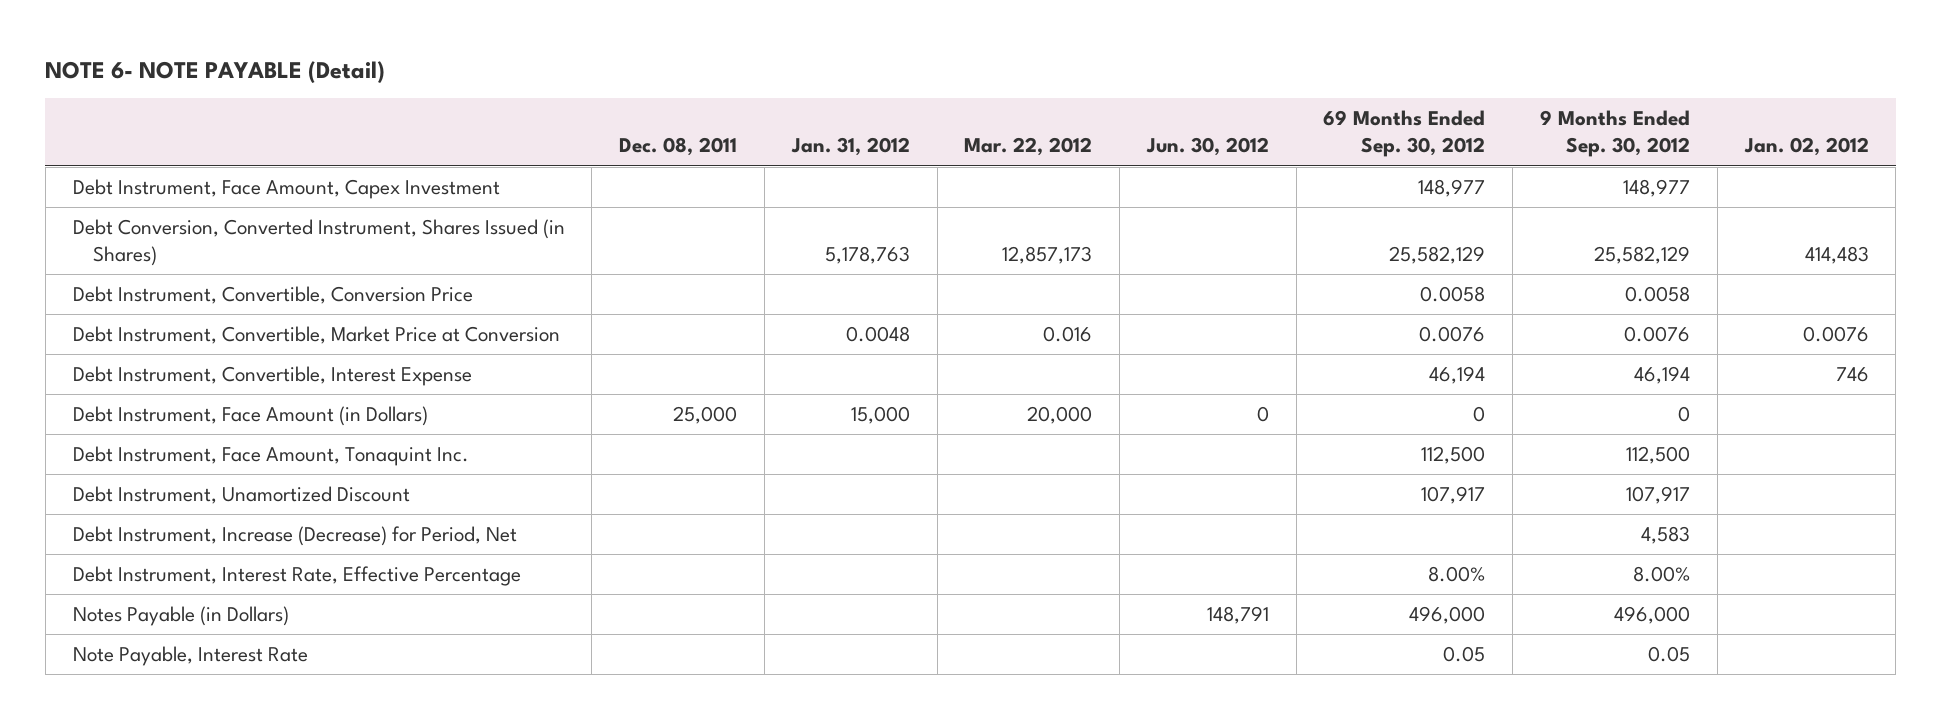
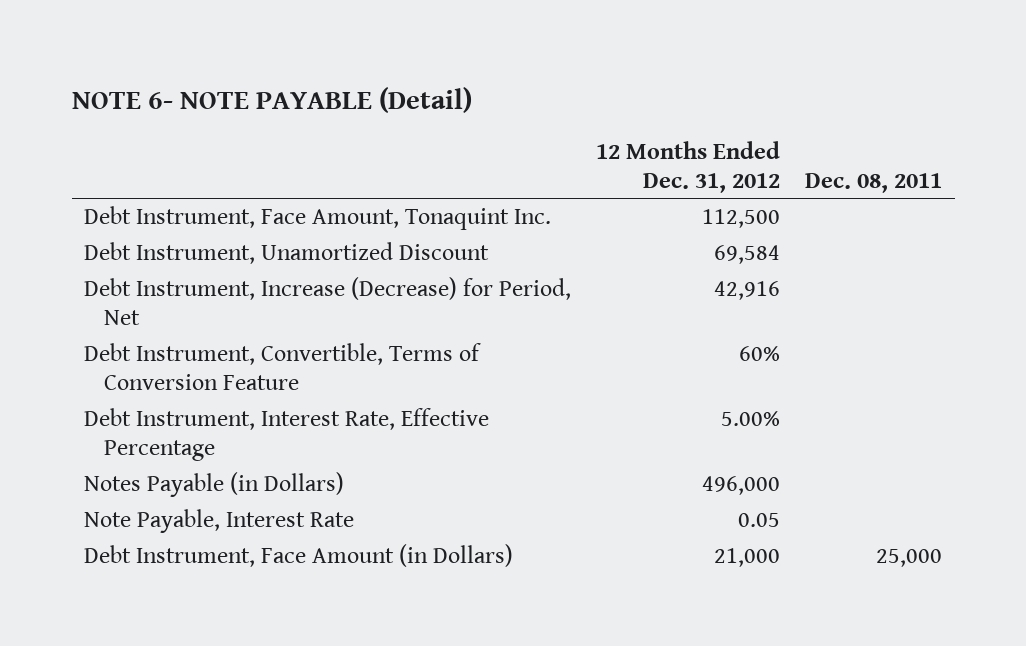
- | Dec. 08, 2011 | Jan. 31, 2012 | Mar. 22, 2012 | Jun. 30, 2012 | 69 Months Ended Sep. 30, 2012 | 9 Months Ended Sep. 30, 2012 | Jan. 02, 2012
+ | 12 Months Ended Dec. 31, 2012 | Dec. 08, 2011
- Debt Instrument, Face Amount, Capex Investment | | | | | 148,977 | 148,977 |
- Debt Conversion, Converted Instrument, Shares Issued (in Shares) | | 5,178,763 | 12,857,173 | | 25,582,129 | 25,582,129 | 414,483
- Debt Instrument, Convertible, Conversion Price | | | | | 0.0058 | 0.0058 |
- Debt Instrument, Convertible, Market Price at Conversion | | 0.0048 | 0.016 | | 0.0076 | 0.0076 | 0.0076
- Debt Instrument, Convertible, Interest Expense | | | | | 46,194 | 46,194 | 746
+ Debt Instrument, Convertible, Terms of Conversion Feature | 60% |
moved down: Debt Instrument, Face Amount (in Dollars) | 21,000 | 25,000

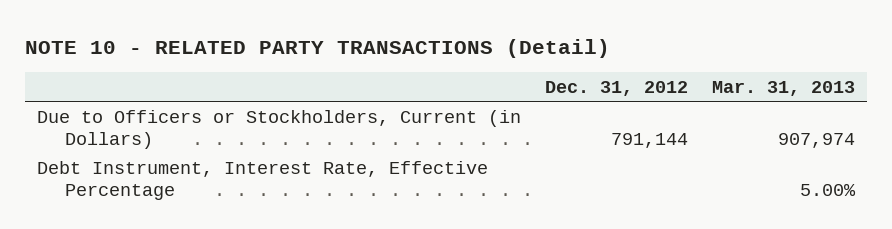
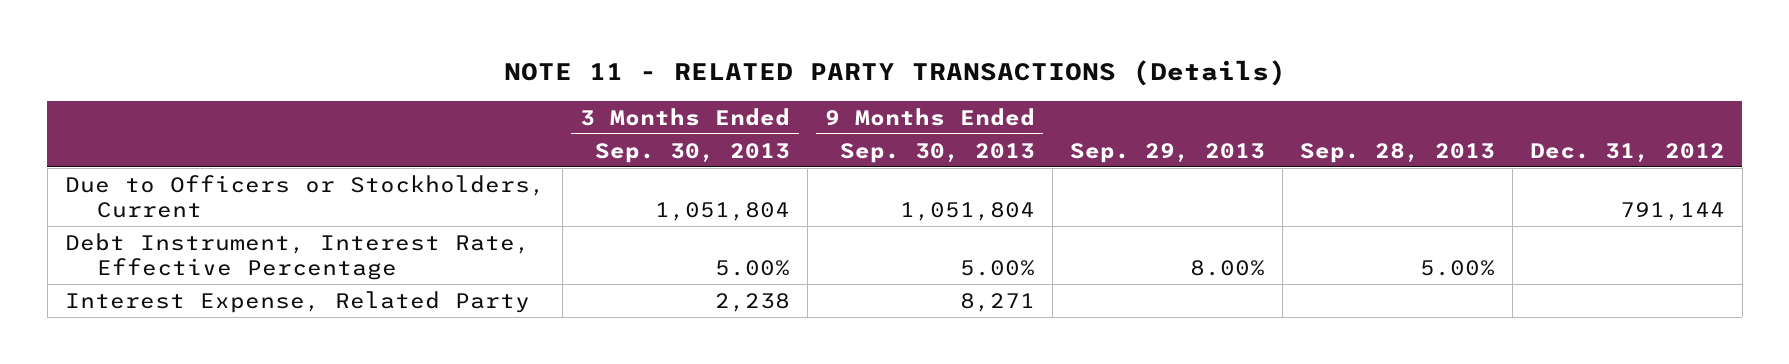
- NOTE 10 - RELATED PARTY TRANSACTIONS (Detail)
+ NOTE 11 - RELATED PARTY TRANSACTIONS (Details)
- | Dec. 31, 2012 | Mar. 31, 2013
+ | 3 Months Ended Sep. 30, 2013 | 9 Months Ended Sep. 30, 2013 | Sep. 29, 2013 | Sep. 28, 2013 | Dec. 31, 2012
- Due to Officers or Stockholders, Current (in Dollars) | 791,144 | 907,974
+ Due to Officers or Stockholders, Current | 1,051,804 | 1,051,804 | | | 791,144
+ Interest Expense, Related Party | 2,238 | 8,271 | | |

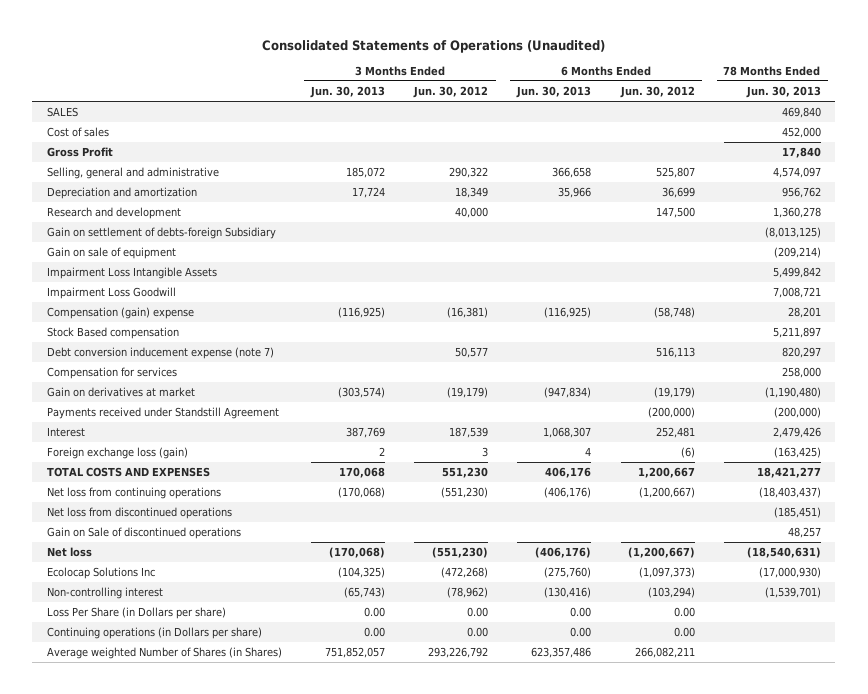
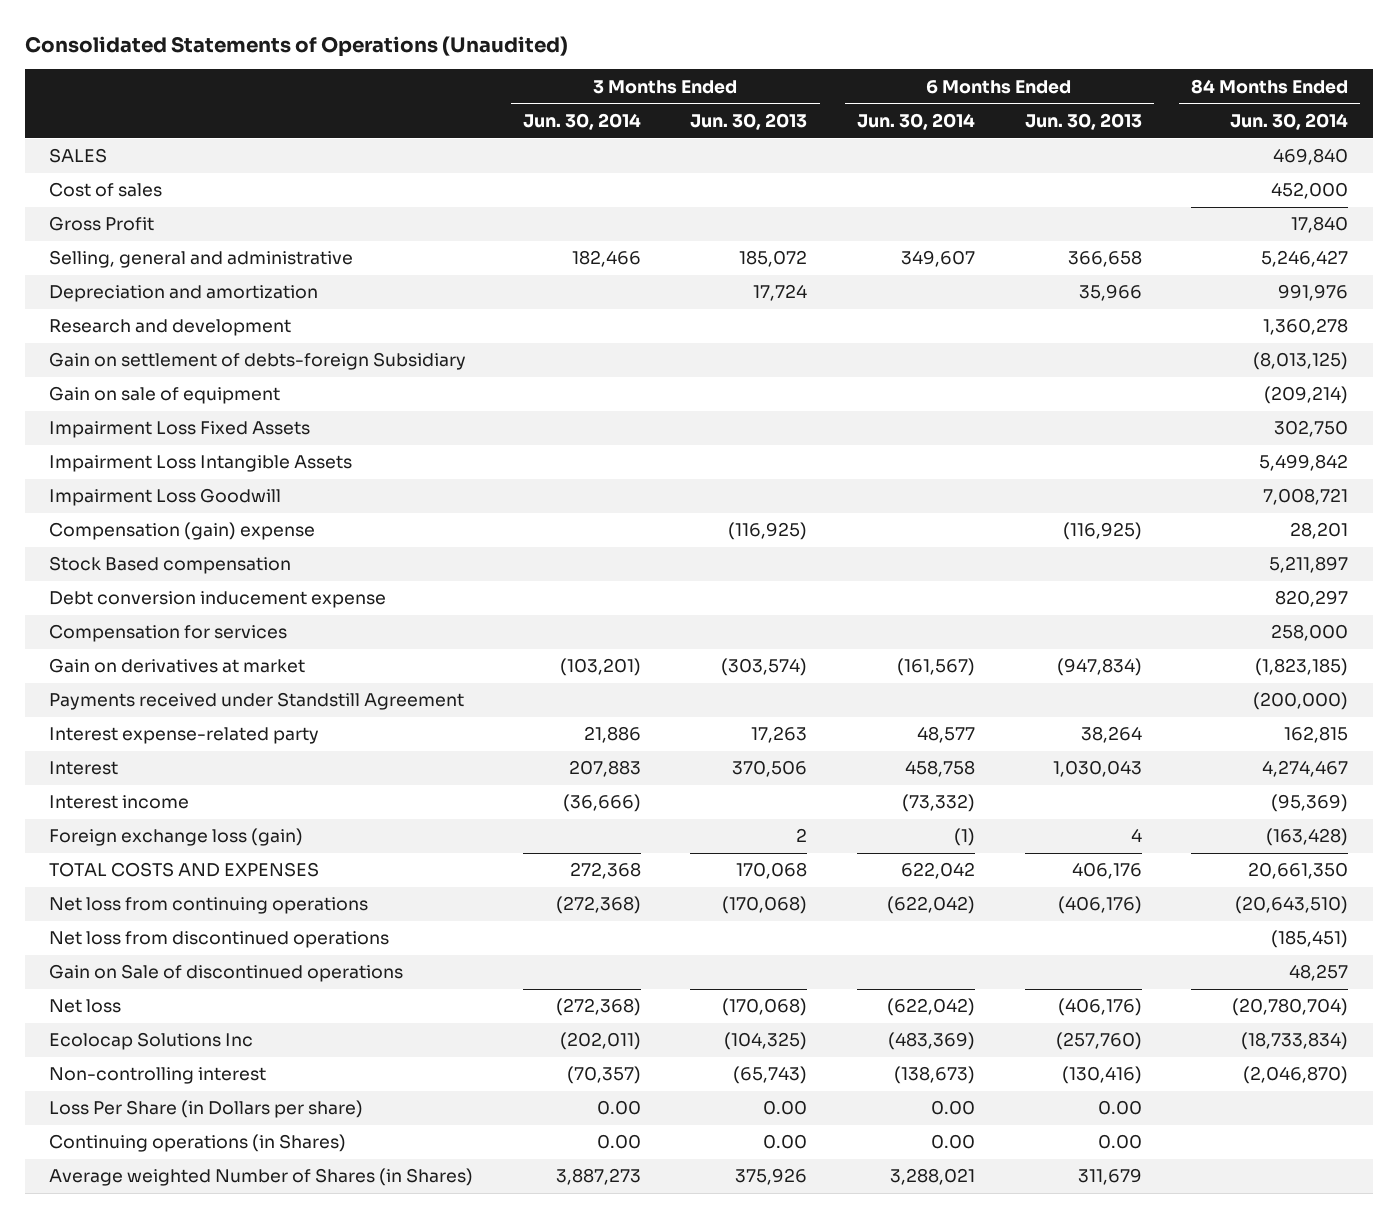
- | 3 Months Ended Jun. 30, 2013 | 3 Months Ended Jun. 30, 2012 | 6 Months Ended Jun. 30, 2013 | 6 Months Ended Jun. 30, 2012 | 78 Months Ended Jun. 30, 2013
+ | 3 Months Ended Jun. 30, 2014 | 3 Months Ended Jun. 30, 2013 | 6 Months Ended Jun. 30, 2014 | 6 Months Ended Jun. 30, 2013 | 84 Months Ended Jun. 30, 2014
+ Impairment Loss Fixed Assets | | | | | 302,750
- Debt conversion inducement expense (note 7) | | 50,577 | | 516,113 | 820,297
+ Debt conversion inducement expense | | | | | 820,297
- Interest | 387,769 | 187,539 | 1,068,307 | 252,481 | 2,479,426
+ Interest expense-related party | 21,886 | 17,263 | 48,577 | 38,264 | 162,815
+ Interest | 207,883 | 370,506 | 458,758 | 1,030,043 | 4,274,467
+ Interest income | (36,666) | | (73,332) | | (95,369)
- Ecolocap Solutions Inc | (104,325) | (472,268) | (275,760) | (1,097,373) | (17,000,930)
+ Ecolocap Solutions Inc | (202,011) | (104,325) | (483,369) | (257,760) | (18,733,834)
- Continuing operations (in Dollars per share) | 0.00 | 0.00 | 0.00 | 0.00 |
- Average weighted Number of Shares (in Shares) | 751,852,057 | 293,226,792 | 623,357,486 | 266,082,211 |
+ Continuing operations (in Shares) | 0.00 | 0.00 | 0.00 | 0.00 |
+ Average weighted Number of Shares (in Shares) | 3,887,273 | 375,926 | 3,288,021 | 311,679 |

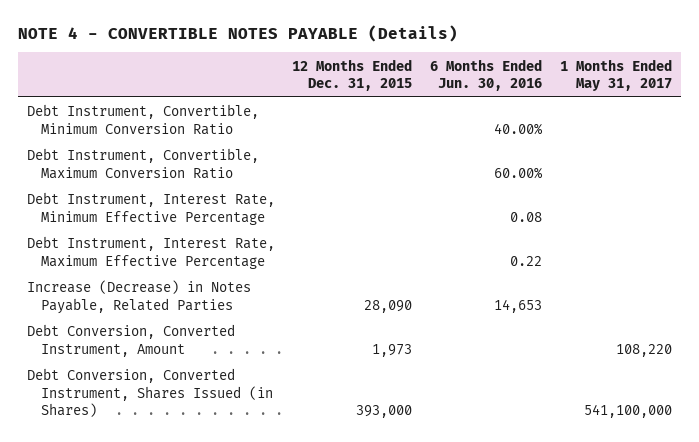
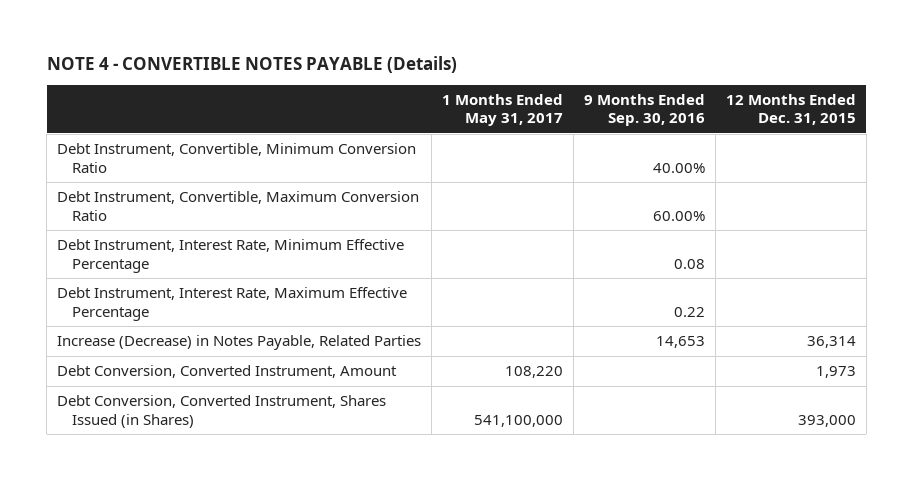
- | 12 Months Ended Dec. 31, 2015 | 6 Months Ended Jun. 30, 2016 | 1 Months Ended May 31, 2017
+ | 1 Months Ended May 31, 2017 | 9 Months Ended Sep. 30, 2016 | 12 Months Ended Dec. 31, 2015
- Increase (Decrease) in Notes Payable, Related Parties | 28,090 | 14,653 |
+ Increase (Decrease) in Notes Payable, Related Parties | | 14,653 | 36,314

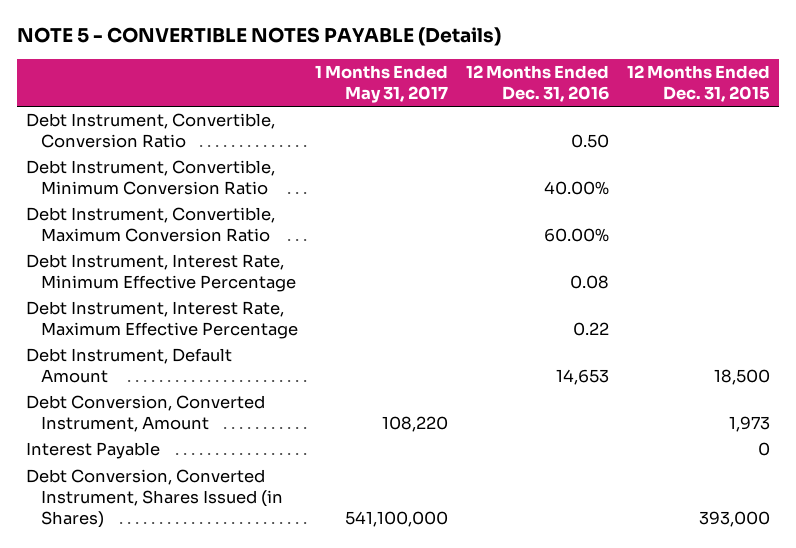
- NOTE 4 - CONVERTIBLE NOTES PAYABLE (Details)
+ NOTE 5 - CONVERTIBLE NOTES PAYABLE (Details)
- | 1 Months Ended May 31, 2017 | 9 Months Ended Sep. 30, 2016 | 12 Months Ended Dec. 31, 2015
+ | 1 Months Ended May 31, 2017 | 12 Months Ended Dec. 31, 2016 | 12 Months Ended Dec. 31, 2015
+ Debt Instrument, Convertible, Conversion Ratio | | 0.50 |
- Increase (Decrease) in Notes Payable, Related Parties | | 14,653 | 36,314
+ Debt Instrument, Default Amount | | 14,653 | 18,500
+ Interest Payable | | | 0

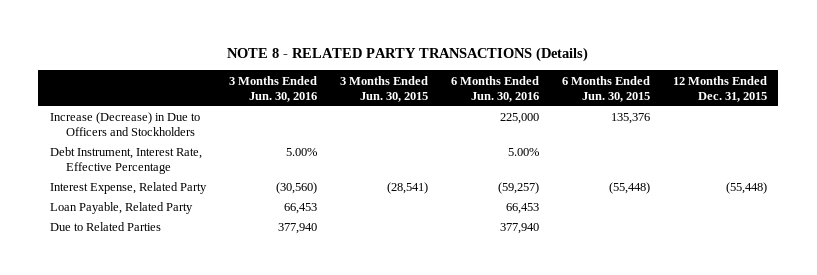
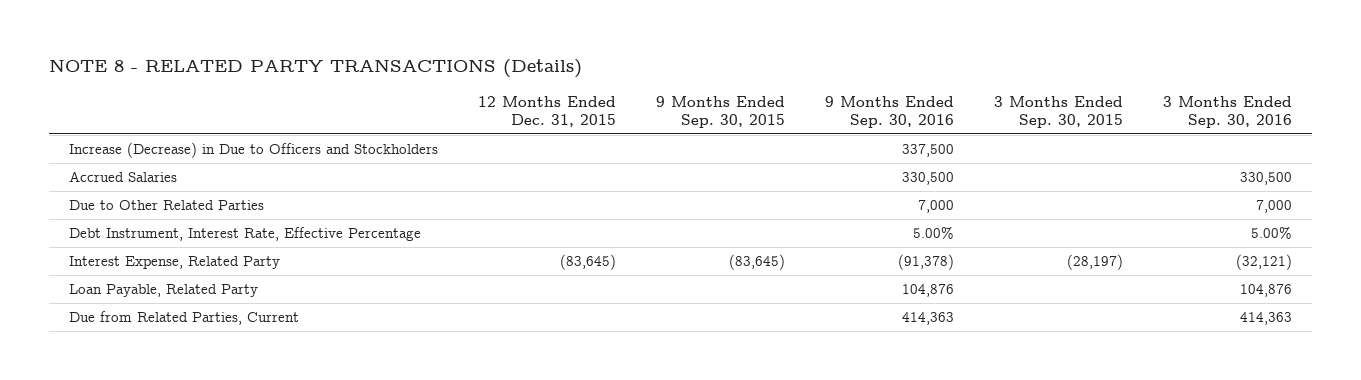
- | 3 Months Ended Jun. 30, 2016 | 3 Months Ended Jun. 30, 2015 | 6 Months Ended Jun. 30, 2016 | 6 Months Ended Jun. 30, 2015 | 12 Months Ended Dec. 31, 2015
+ | 12 Months Ended Dec. 31, 2015 | 9 Months Ended Sep. 30, 2015 | 9 Months Ended Sep. 30, 2016 | 3 Months Ended Sep. 30, 2015 | 3 Months Ended Sep. 30, 2016
+ Accrued Salaries | | | 330,500 | | 330,500
+ Due to Other Related Parties | | | 7,000 | | 7,000
- Interest Expense, Related Party | (30,560) | (28,541) | (59,257) | (55,448) | (55,448)
+ Interest Expense, Related Party | (83,645) | (83,645) | (91,378) | (28,197) | (32,121)
- Due to Related Parties | 377,940 | | 377,940 | |
+ Due from Related Parties, Current | | | 414,363 | | 414,363

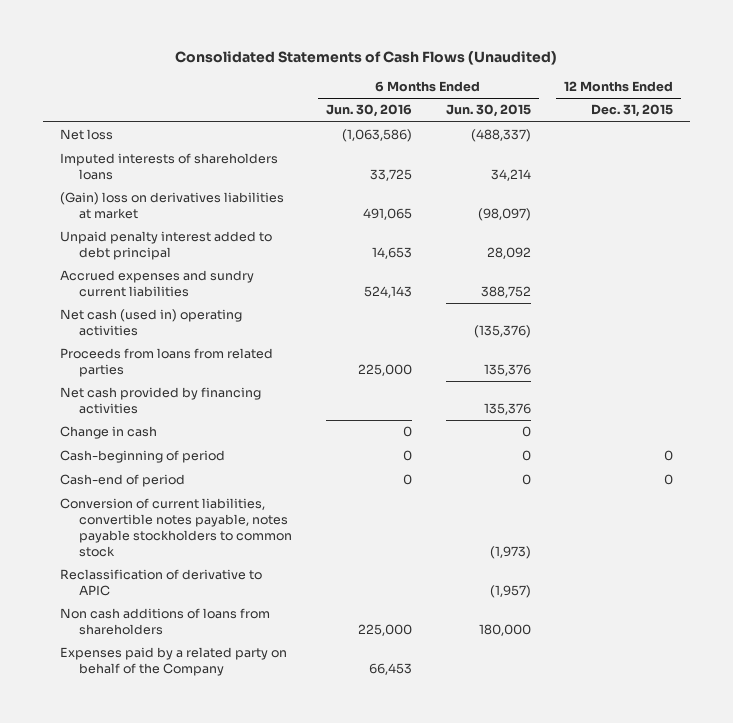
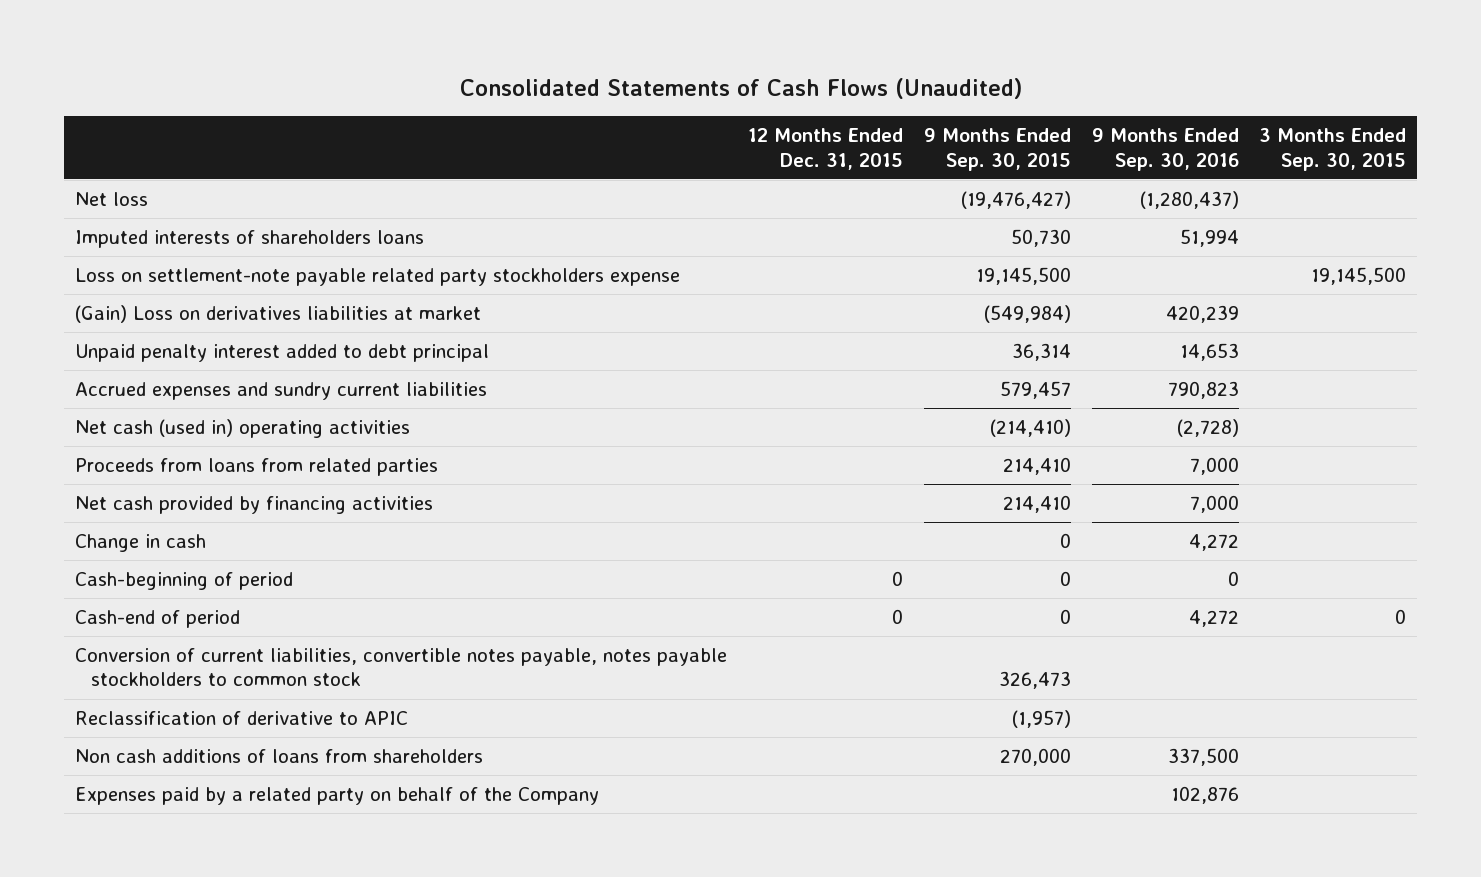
- | 6 Months Ended Jun. 30, 2016 | 6 Months Ended Jun. 30, 2015 | 12 Months Ended Dec. 31, 2015
+ | 12 Months Ended Dec. 31, 2015 | 9 Months Ended Sep. 30, 2015 | 9 Months Ended Sep. 30, 2016 | 3 Months Ended Sep. 30, 2015
- (Gain) loss on derivatives liabilities at market | 491,065 | (98,097) |
+ Loss on settlement-note payable related party stockholders expense | | 19,145,500 | | 19,145,500
+ (Gain) Loss on derivatives liabilities at market | | (549,984) | 420,239 |

